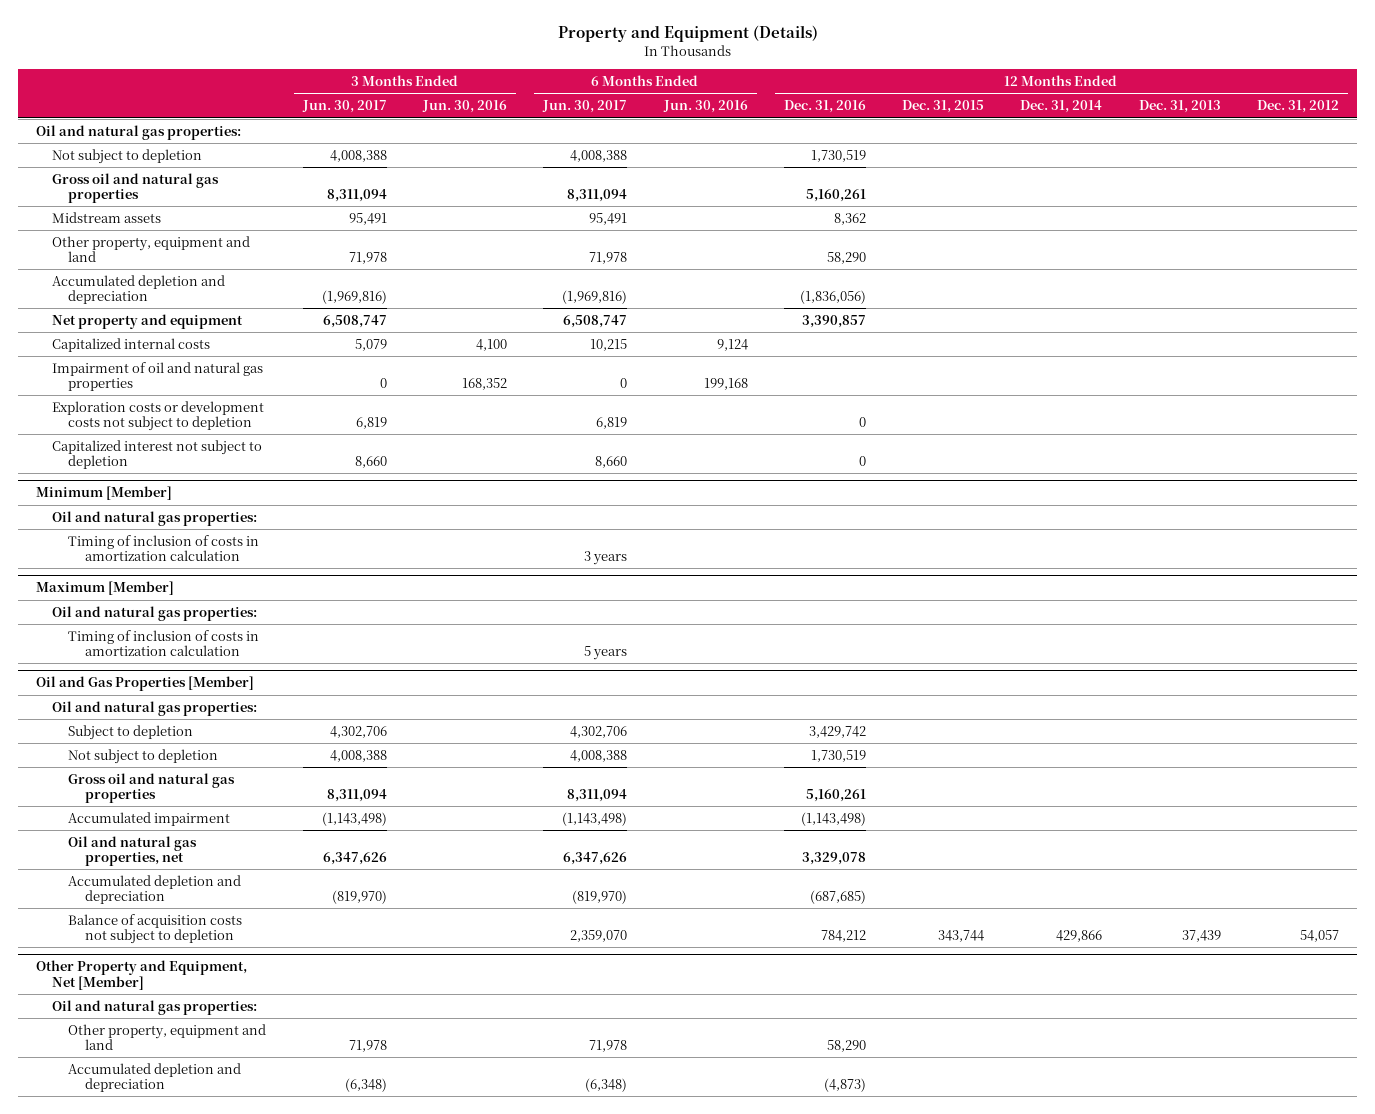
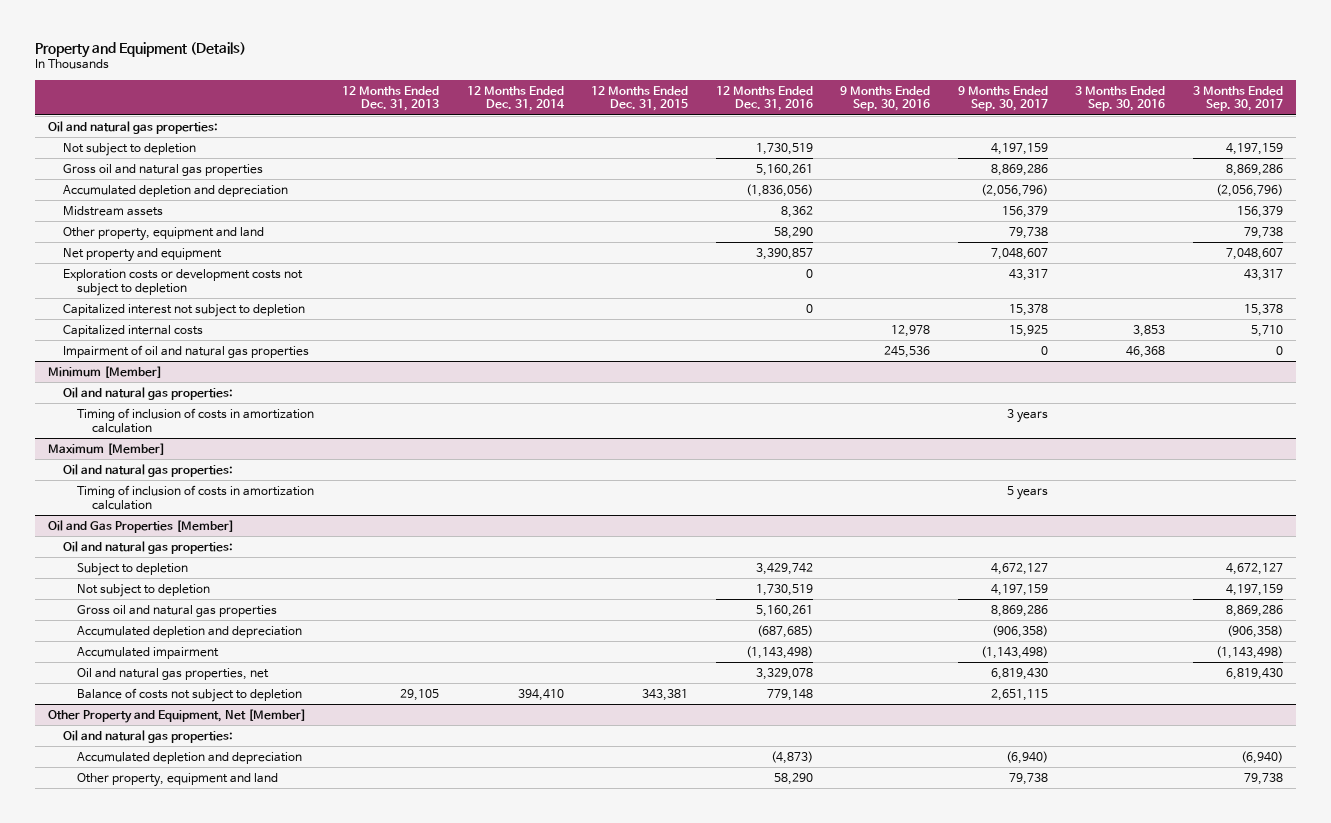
- | 3 Months Ended Jun. 30, 2017 | 3 Months Ended Jun. 30, 2016 | 6 Months Ended Jun. 30, 2017 | 6 Months Ended Jun. 30, 2016 | 12 Months Ended Dec. 31, 2016 | 12 Months Ended Dec. 31, 2015 | 12 Months Ended Dec. 31, 2014 | 12 Months Ended Dec. 31, 2013 | 12 Months Ended Dec. 31, 2012
+ | 12 Months Ended Dec. 31, 2013 | 12 Months Ended Dec. 31, 2014 | 12 Months Ended Dec. 31, 2015 | 12 Months Ended Dec. 31, 2016 | 9 Months Ended Sep. 30, 2016 | 9 Months Ended Sep. 30, 2017 | 3 Months Ended Sep. 30, 2016 | 3 Months Ended Sep. 30, 2017
moved up: Accumulated depletion and depreciation | | | | (1,836,056) | | (2,056,796) | | (2,056,796)
moved down: Capitalized internal costs | | | | | 12,978 | 15,925 | 3,853 | 5,710
moved down: Impairment of oil and natural gas properties | | | | | 245,536 | 0 | 46,368 | 0
@ Oil and Gas Properties [Member]
moved up: Accumulated depletion and depreciation | | | | (687,685) | | (906,358) | | (906,358)
- Balance of acquisition costs not subject to depletion | | | 2,359,070 | | 784,212 | 343,744 | 429,866 | 37,439 | 54,057
+ Balance of costs not subject to depletion | 29,105 | 394,410 | 343,381 | 779,148 | | 2,651,115 | |
@ Other Property and Equipment, Net [Member]
moved down: Other property, equipment and land | | | | 58,290 | | 79,738 | | 79,738

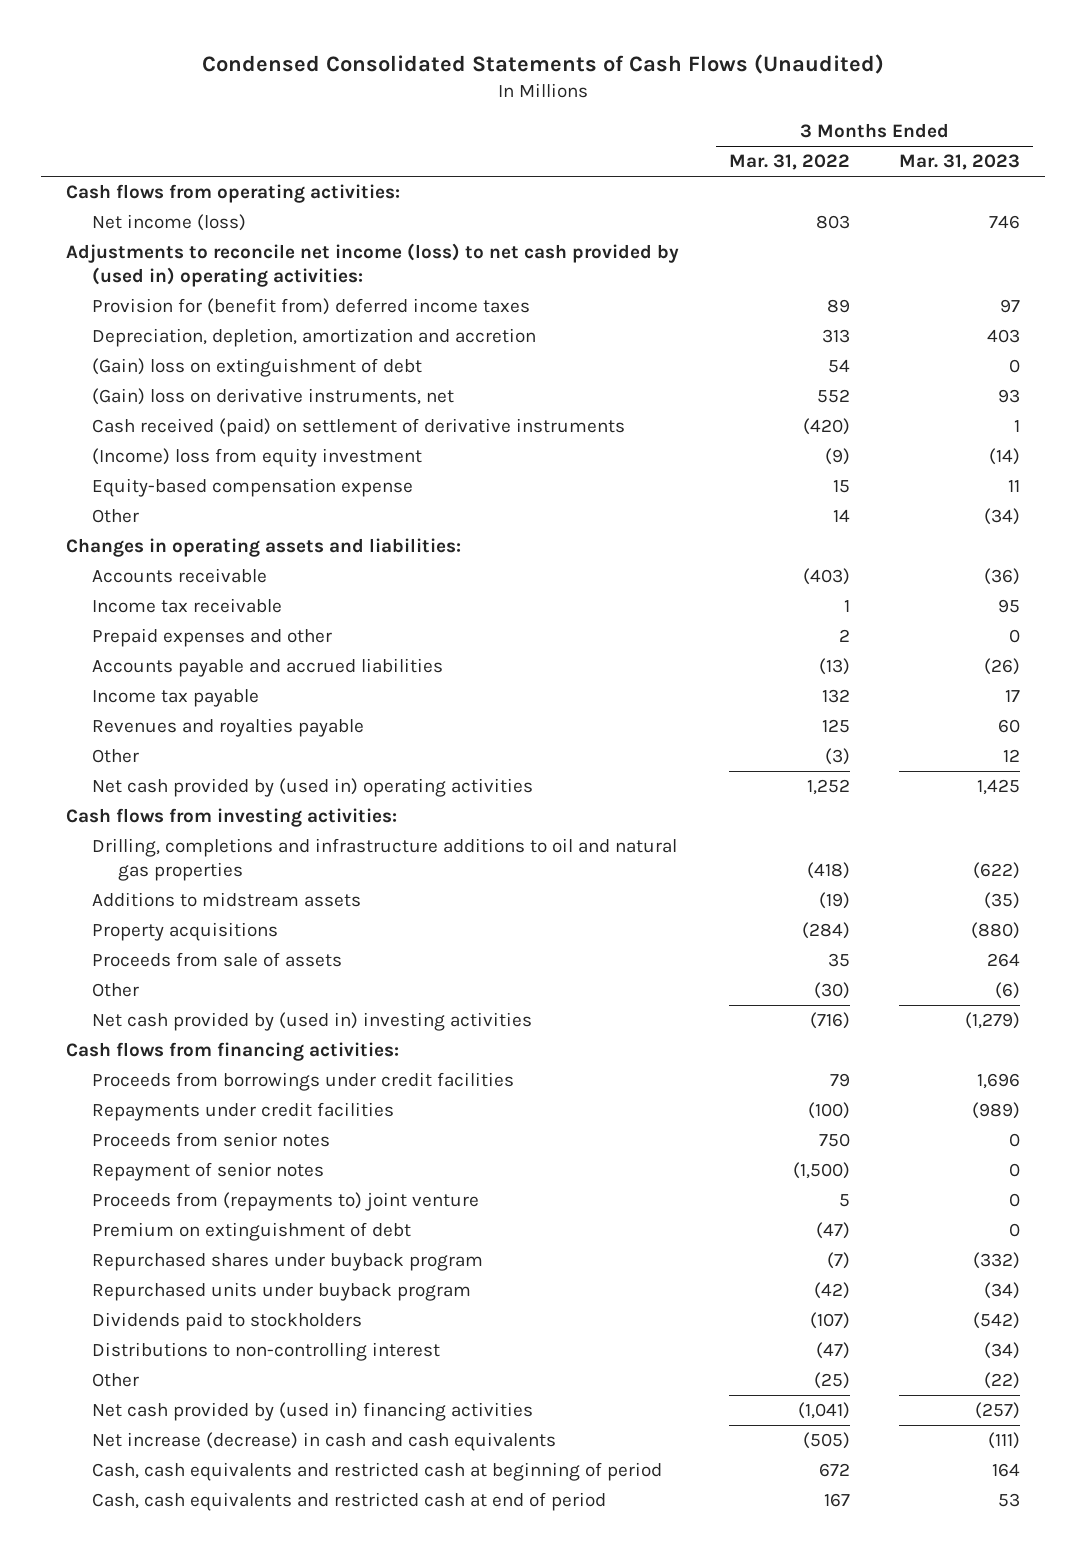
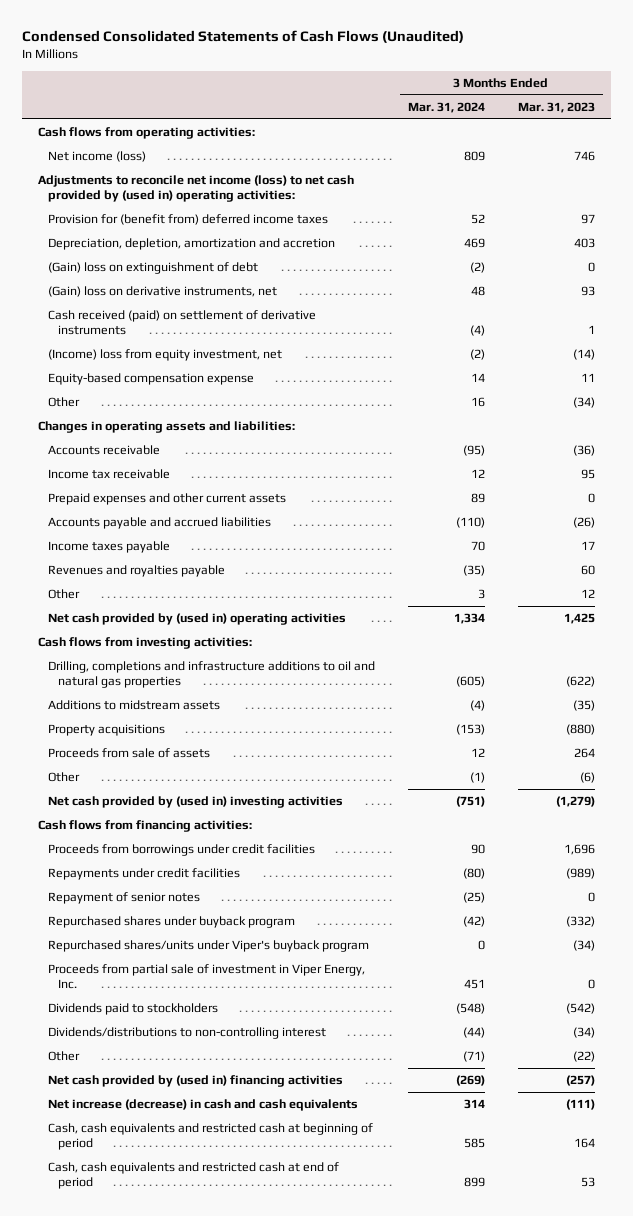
- | 3 Months Ended Mar. 31, 2022 | 3 Months Ended Mar. 31, 2023
+ | 3 Months Ended Mar. 31, 2024 | 3 Months Ended Mar. 31, 2023
- (Income) loss from equity investment | (9) | (14)
+ (Income) loss from equity investment, net | (2) | (14)
- Prepaid expenses and other | 2 | 0
+ Prepaid expenses and other current assets | 89 | 0
- Income tax payable | 132 | 17
+ Income taxes payable | 70 | 17
- Proceeds from senior notes | 750 | 0
- Proceeds from (repayments to) joint venture | 5 | 0
- Premium on extinguishment of debt | (47) | 0
- Repurchased units under buyback program | (42) | (34)
+ Repurchased shares/units under Viper's buyback program | 0 | (34)
+ Proceeds from partial sale of investment in Viper Energy, Inc. | 451 | 0
- Distributions to non-controlling interest | (47) | (34)
+ Dividends/distributions to non-controlling interest | (44) | (34)

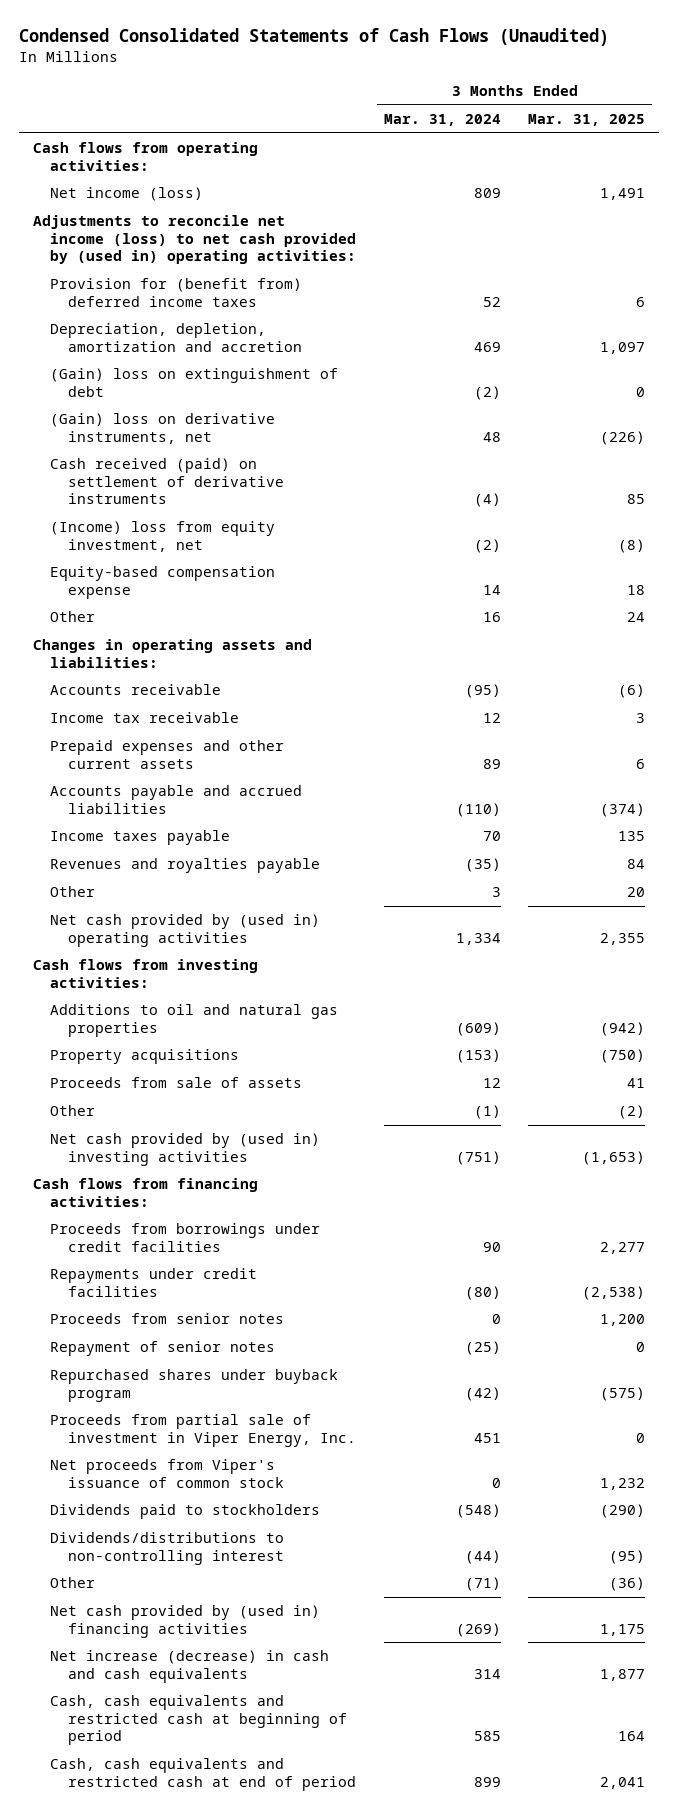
- | 3 Months Ended Mar. 31, 2024 | 3 Months Ended Mar. 31, 2023
+ | 3 Months Ended Mar. 31, 2024 | 3 Months Ended Mar. 31, 2025
- Drilling, completions and infrastructure additions to oil and natural gas properties | (605) | (622)
- Additions to midstream assets | (4) | (35)
+ Additions to oil and natural gas properties | (609) | (942)
+ Proceeds from senior notes | 0 | 1,200
- Repurchased shares/units under Viper's buyback program | 0 | (34)
+ Net proceeds from Viper's issuance of common stock | 0 | 1,232

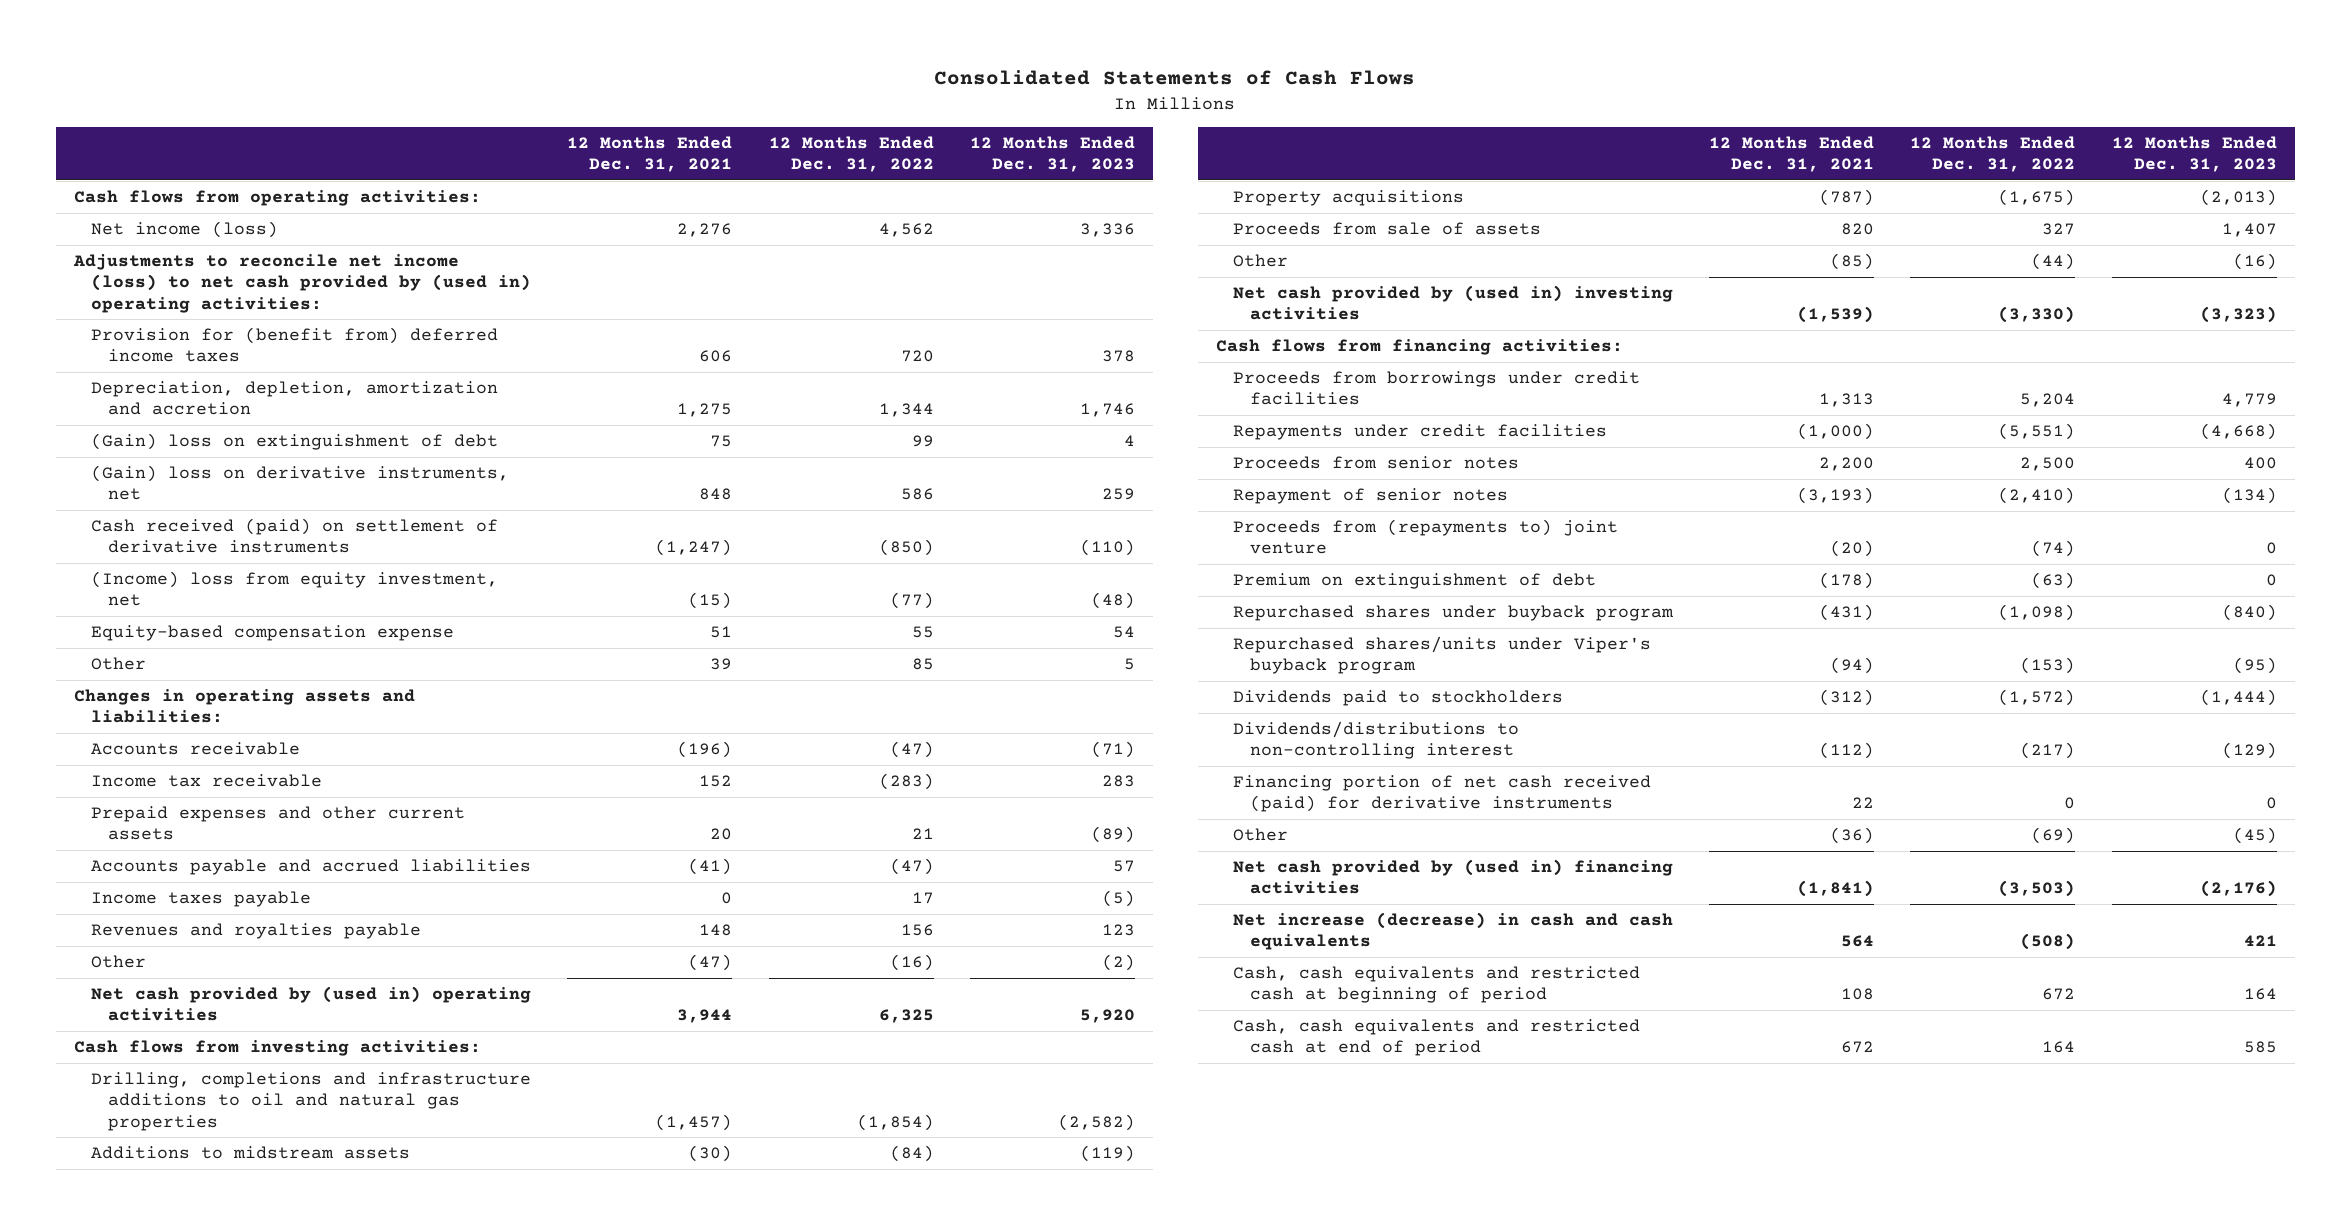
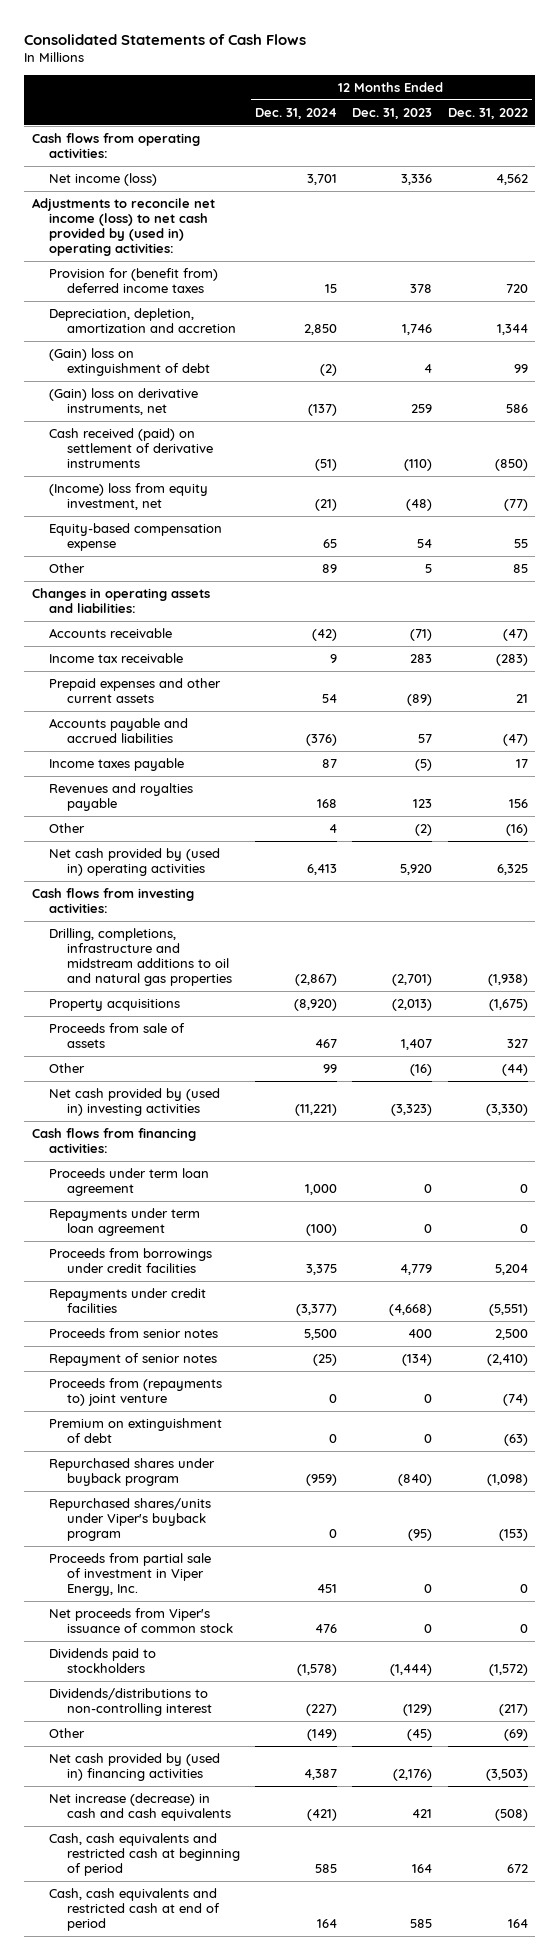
- | 12 Months Ended Dec. 31, 2021 | 12 Months Ended Dec. 31, 2022 | 12 Months Ended Dec. 31, 2023
+ | 12 Months Ended Dec. 31, 2024 | 12 Months Ended Dec. 31, 2023 | 12 Months Ended Dec. 31, 2022
- Drilling, completions and infrastructure additions to oil and natural gas properties | (1,457) | (1,854) | (2,582)
- Additions to midstream assets | (30) | (84) | (119)
+ Drilling, completions, infrastructure and midstream additions to oil and natural gas properties | (2,867) | (2,701) | (1,938)
+ Proceeds under term loan agreement | 1,000 | 0 | 0
+ Repayments under term loan agreement | (100) | 0 | 0
+ Proceeds from partial sale of investment in Viper Energy, Inc. | 451 | 0 | 0
+ Net proceeds from Viper's issuance of common stock | 476 | 0 | 0
- Financing portion of net cash received (paid) for derivative instruments | 22 | 0 | 0

